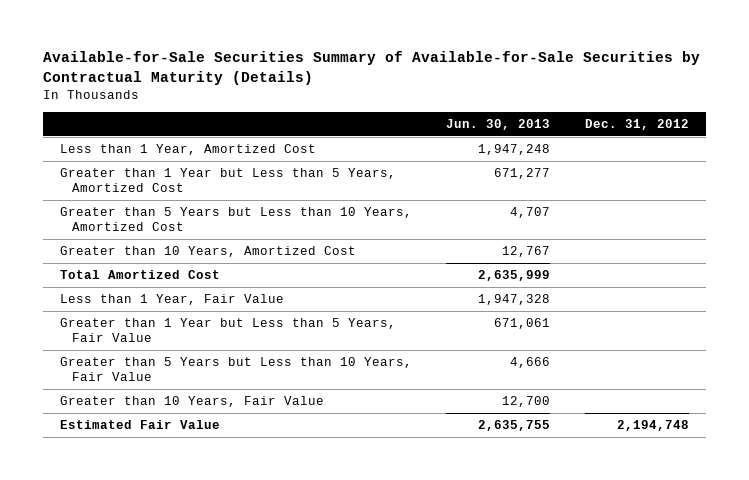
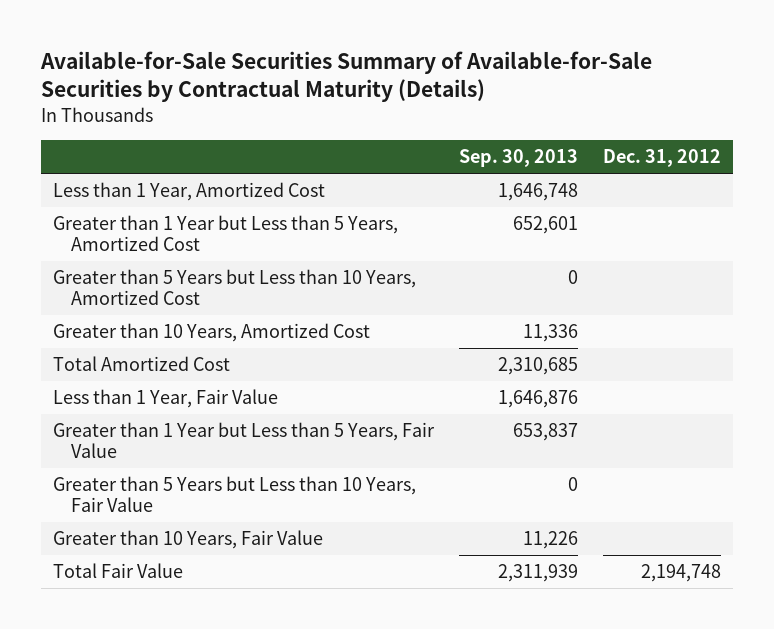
- | Jun. 30, 2013 | Dec. 31, 2012
+ | Sep. 30, 2013 | Dec. 31, 2012
- Estimated Fair Value | 2,635,755 | 2,194,748
+ Total Fair Value | 2,311,939 | 2,194,748

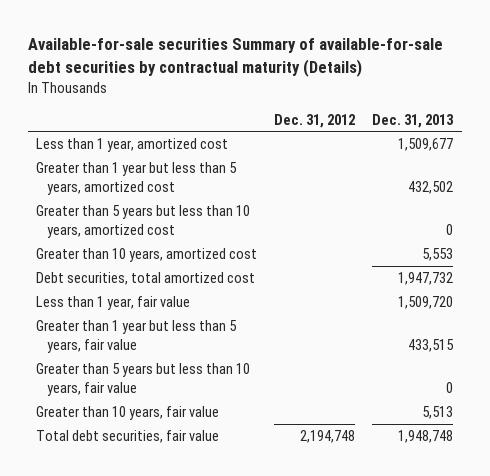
- Available-for-Sale Securities Summary of Available-for-Sale Securities by Contractual Maturity (Details)
+ Available-for-sale securities Summary of available-for-sale debt securities by contractual maturity (Details)
- | Sep. 30, 2013 | Dec. 31, 2012
+ | Dec. 31, 2012 | Dec. 31, 2013
- Less than 1 Year, Amortized Cost | 1,646,748 |
- Greater than 1 Year but Less than 5 Years, Amortized Cost | 652,601 |
- Greater than 5 Years but Less than 10 Years, Amortized Cost | 0 |
- Greater than 10 Years, Amortized Cost | 11,336 |
- Total Amortized Cost | 2,310,685 |
- Less than 1 Year, Fair Value | 1,646,876 |
- Greater than 1 Year but Less than 5 Years, Fair Value | 653,837 |
- Greater than 5 Years but Less than 10 Years, Fair Value | 0 |
- Greater than 10 Years, Fair Value | 11,226 |
- Total Fair Value | 2,311,939 | 2,194,748
+ Less than 1 year, amortized cost | | 1,509,677
+ Greater than 1 year but less than 5 years, amortized cost | | 432,502
+ Greater than 5 years but less than 10 years, amortized cost | | 0
+ Greater than 10 years, amortized cost | | 5,553
+ Debt securities, total amortized cost | | 1,947,732
+ Less than 1 year, fair value | | 1,509,720
+ Greater than 1 year but less than 5 years, fair value | | 433,515
+ Greater than 5 years but less than 10 years, fair value | | 0
+ Greater than 10 years, fair value | | 5,513
+ Total debt securities, fair value | 2,194,748 | 1,948,748

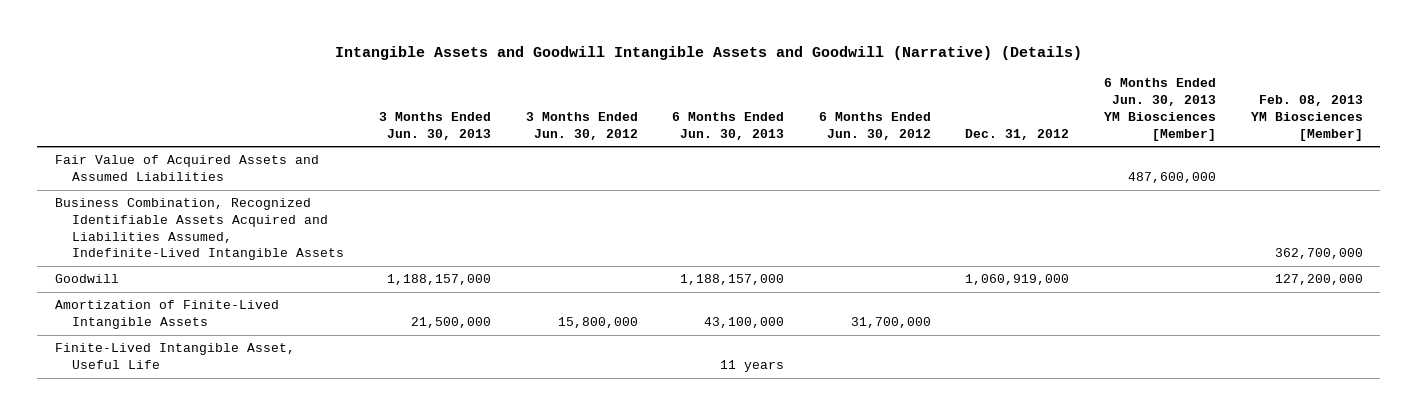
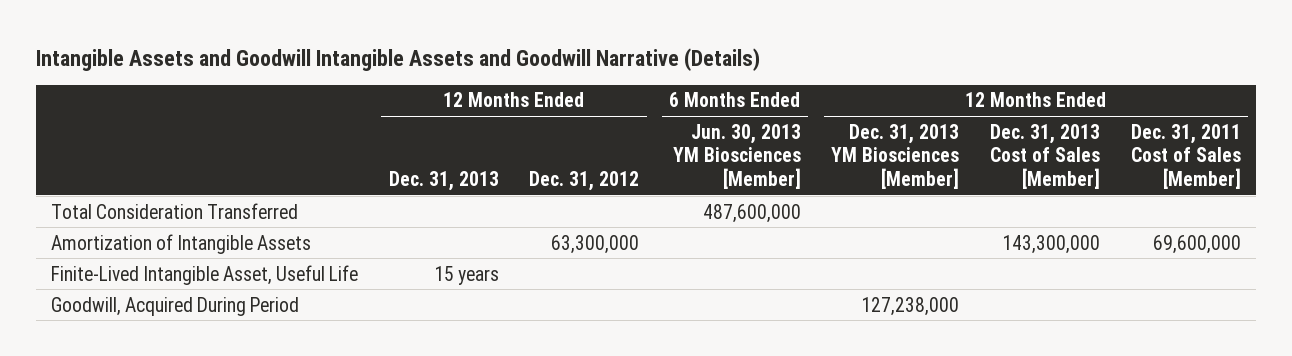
- Intangible Assets and Goodwill Intangible Assets and Goodwill (Narrative) (Details)
+ Intangible Assets and Goodwill Intangible Assets and Goodwill Narrative (Details)
- | 3 Months Ended Jun. 30, 2013 | 3 Months Ended Jun. 30, 2012 | 6 Months Ended Jun. 30, 2013 | 6 Months Ended Jun. 30, 2012 | Dec. 31, 2012 | 6 Months Ended Jun. 30, 2013 YM Biosciences [Member] | Feb. 08, 2013 YM Biosciences [Member]
+ | 12 Months Ended Dec. 31, 2013 | 12 Months Ended Dec. 31, 2012 | 6 Months Ended Jun. 30, 2013 YM Biosciences [Member] | 12 Months Ended Dec. 31, 2013 YM Biosciences [Member] | 12 Months Ended Dec. 31, 2013 Cost of Sales [Member] | 12 Months Ended Dec. 31, 2011 Cost of Sales [Member]
- Fair Value of Acquired Assets and Assumed Liabilities | | | | | | 487,600,000 |
- Business Combination, Recognized Identifiable Assets Acquired and Liabilities Assumed, Indefinite-Lived Intangible Assets | | | | | | | 362,700,000
- Goodwill | 1,188,157,000 | | 1,188,157,000 | | 1,060,919,000 | | 127,200,000
- Amortization of Finite-Lived Intangible Assets | 21,500,000 | 15,800,000 | 43,100,000 | 31,700,000 | | |
+ Total Consideration Transferred | | | 487,600,000 | | |
+ Amortization of Intangible Assets | | 63,300,000 | | | 143,300,000 | 69,600,000
+ Goodwill, Acquired During Period | | | | 127,238,000 | |

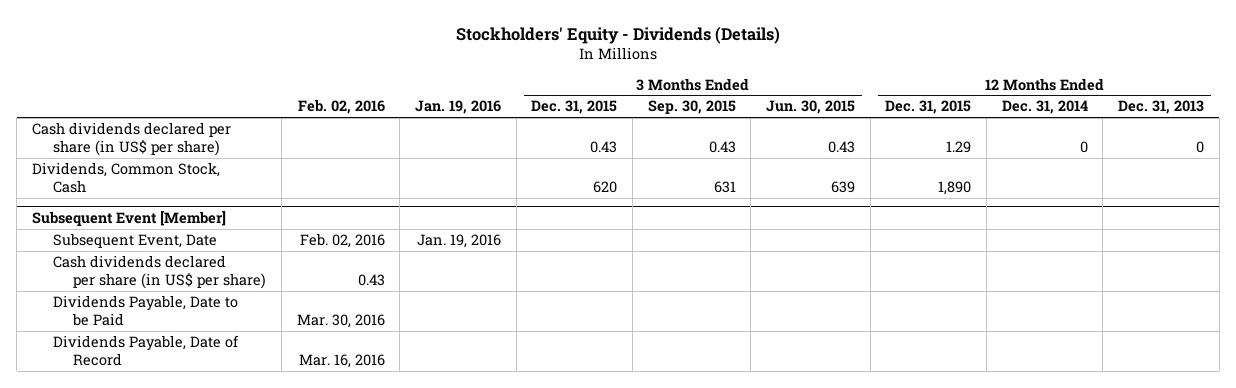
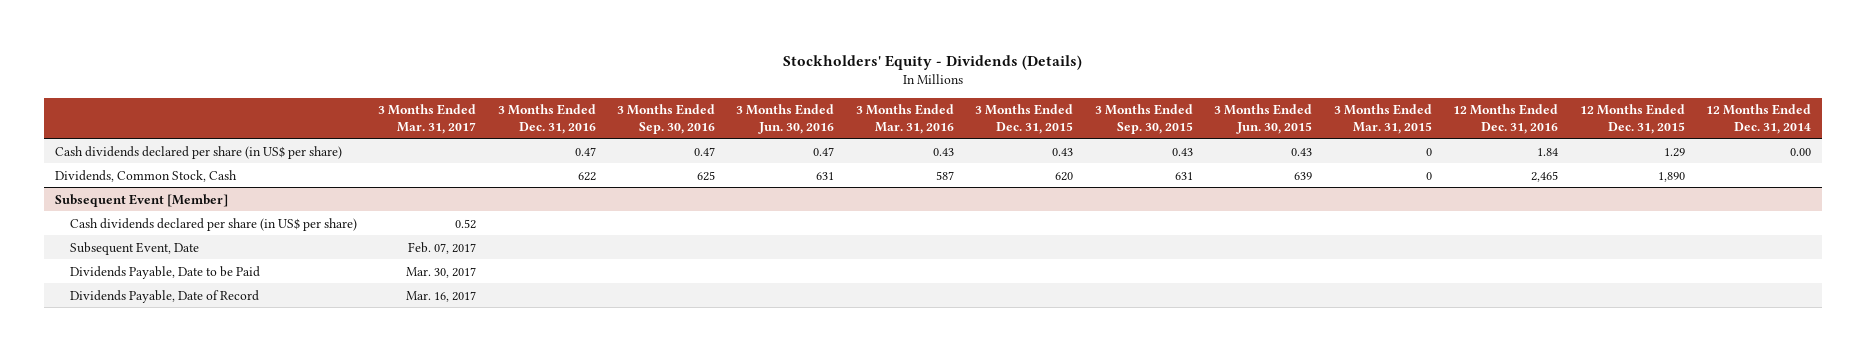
- | Feb. 02, 2016 | Jan. 19, 2016 | 3 Months Ended Dec. 31, 2015 | 3 Months Ended Sep. 30, 2015 | 3 Months Ended Jun. 30, 2015 | 12 Months Ended Dec. 31, 2015 | 12 Months Ended Dec. 31, 2014 | 12 Months Ended Dec. 31, 2013
+ | 3 Months Ended Mar. 31, 2017 | 3 Months Ended Dec. 31, 2016 | 3 Months Ended Sep. 30, 2016 | 3 Months Ended Jun. 30, 2016 | 3 Months Ended Mar. 31, 2016 | 3 Months Ended Dec. 31, 2015 | 3 Months Ended Sep. 30, 2015 | 3 Months Ended Jun. 30, 2015 | 3 Months Ended Mar. 31, 2015 | 12 Months Ended Dec. 31, 2016 | 12 Months Ended Dec. 31, 2015 | 12 Months Ended Dec. 31, 2014
- Cash dividends declared per share (in US$ per share) | | | 0.43 | 0.43 | 0.43 | 1.29 | 0 | 0
+ Cash dividends declared per share (in US$ per share) | | 0.47 | 0.47 | 0.47 | 0.43 | 0.43 | 0.43 | 0.43 | 0 | 1.84 | 1.29 | 0.00
@ Subsequent Event [Member]
moved down: Subsequent Event, Date | Feb. 07, 2017 | | | | | | | | | | |

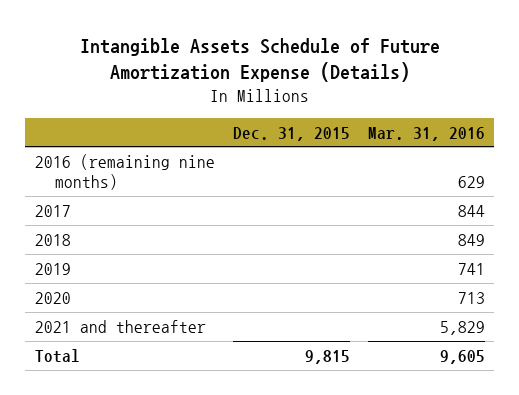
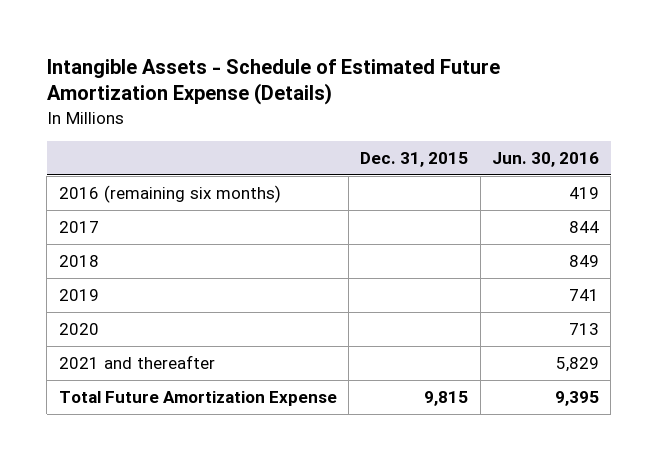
- Intangible Assets Schedule of Future Amortization Expense (Details)
+ Intangible Assets - Schedule of Estimated Future Amortization Expense (Details)
- | Dec. 31, 2015 | Mar. 31, 2016
+ | Dec. 31, 2015 | Jun. 30, 2016
- 2016 (remaining nine months) | | 629
+ 2016 (remaining six months) | | 419
- Total | 9,815 | 9,605
+ Total Future Amortization Expense | 9,815 | 9,395

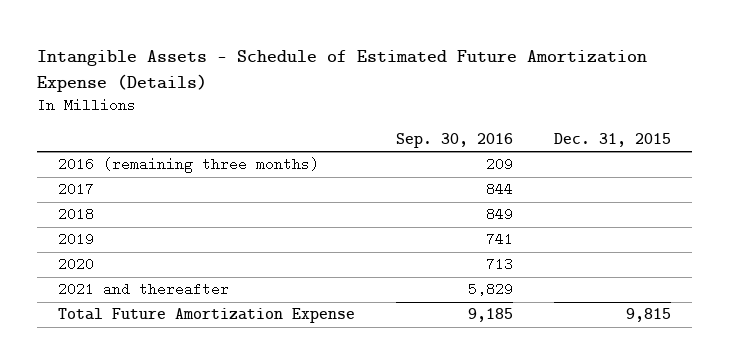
- | Dec. 31, 2015 | Jun. 30, 2016
+ | Sep. 30, 2016 | Dec. 31, 2015
- 2016 (remaining six months) | | 419
+ 2016 (remaining three months) | 209 |

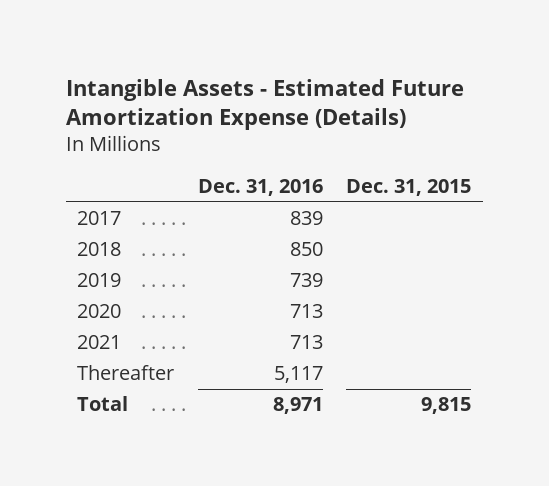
- Intangible Assets - Schedule of Estimated Future Amortization Expense (Details)
+ Intangible Assets - Estimated Future Amortization Expense (Details)
- | Sep. 30, 2016 | Dec. 31, 2015
+ | Dec. 31, 2016 | Dec. 31, 2015
- 2016 (remaining three months) | 209 |
- 2021 and thereafter | 5,829 |
- Total Future Amortization Expense | 9,185 | 9,815
+ 2021 | 713 |
+ Thereafter | 5,117 |
+ Total | 8,971 | 9,815

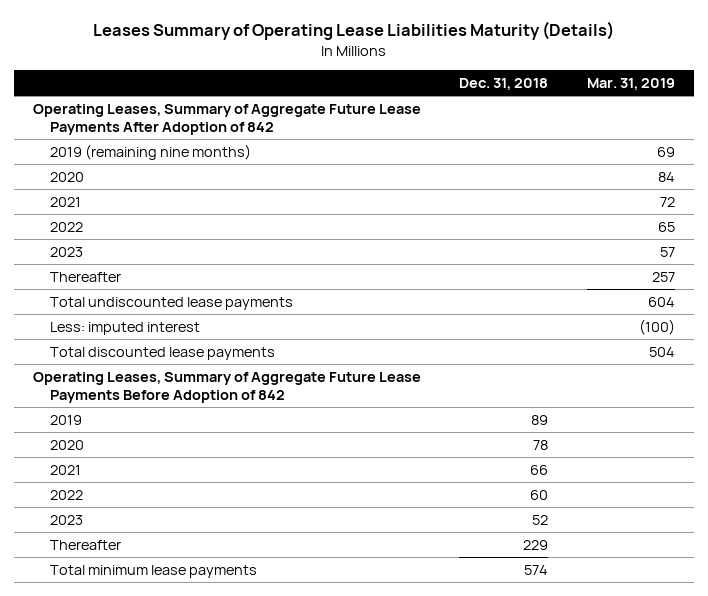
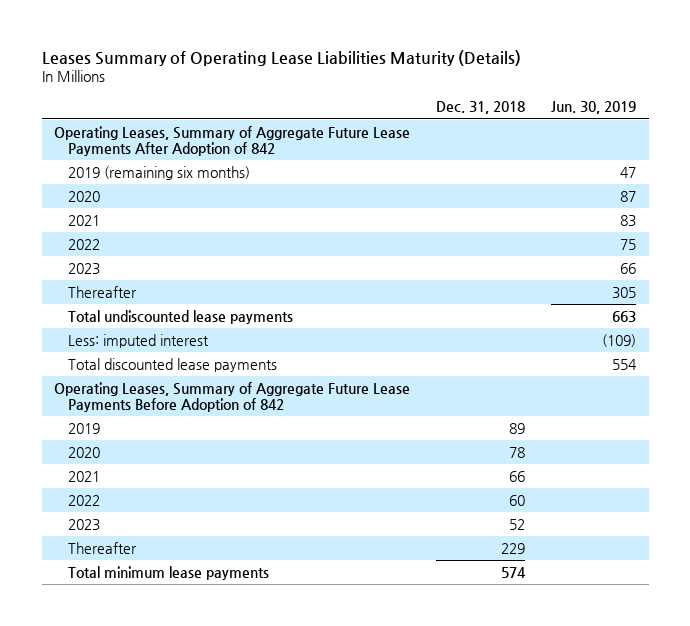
- | Dec. 31, 2018 | Mar. 31, 2019
+ | Dec. 31, 2018 | Jun. 30, 2019
- 2019 (remaining nine months) | | 69
+ 2019 (remaining six months) | | 47

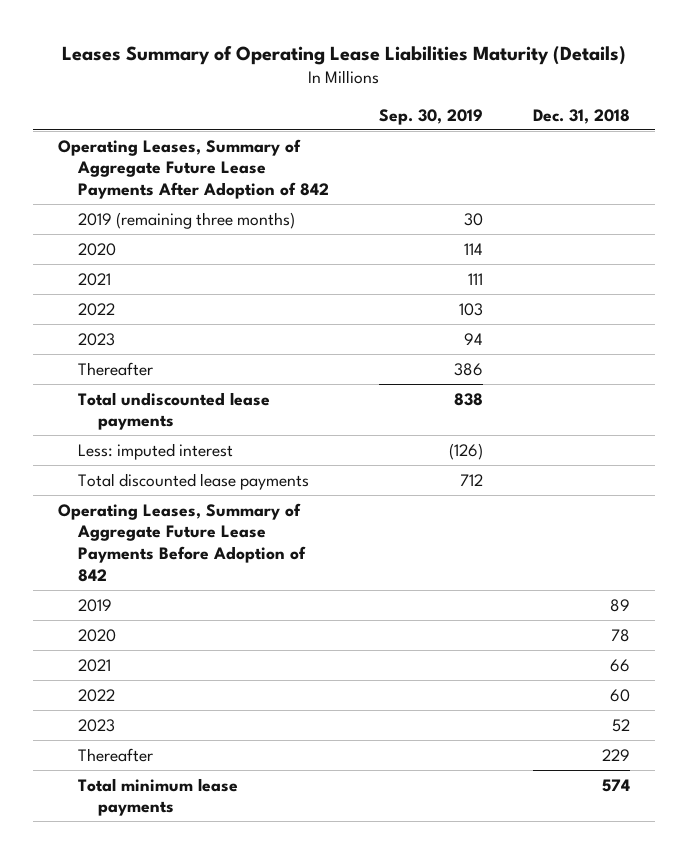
- | Dec. 31, 2018 | Jun. 30, 2019
+ | Sep. 30, 2019 | Dec. 31, 2018
- 2019 (remaining six months) | | 47
+ 2019 (remaining three months) | 30 |

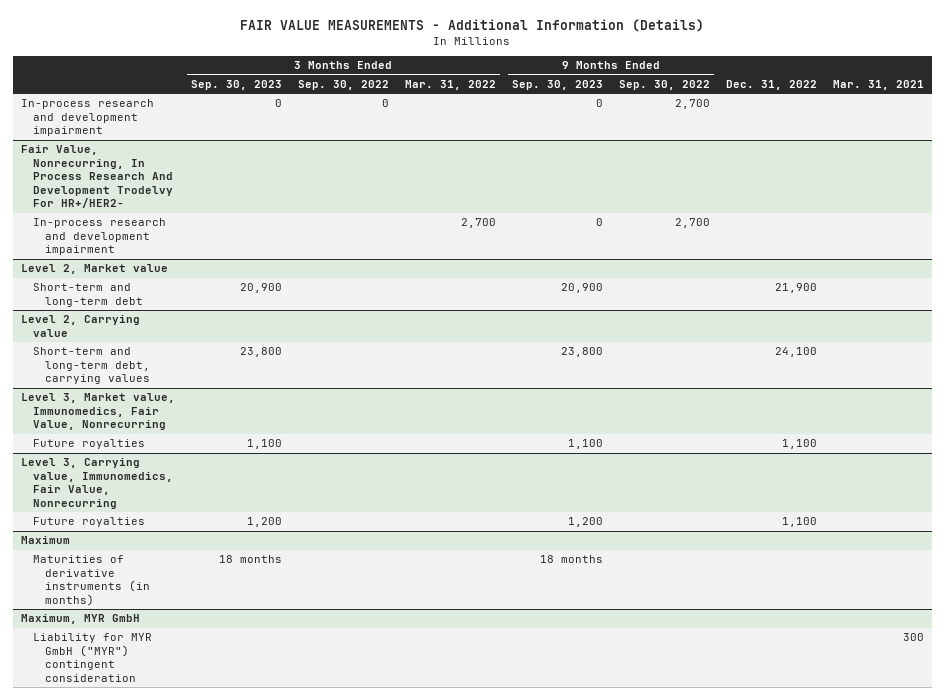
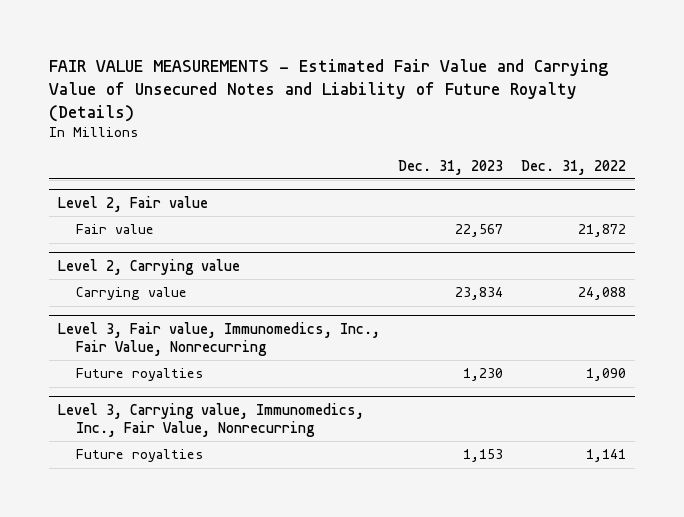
- FAIR VALUE MEASUREMENTS - Additional Information (Details)
+ FAIR VALUE MEASUREMENTS - Estimated Fair Value and Carrying Value of Unsecured Notes and Liability of Future Royalty (Details)
- | 3 Months Ended Sep. 30, 2023 | 3 Months Ended Sep. 30, 2022 | 3 Months Ended Mar. 31, 2022 | 9 Months Ended Sep. 30, 2023 | 9 Months Ended Sep. 30, 2022 | Dec. 31, 2022 | Mar. 31, 2021
+ | Dec. 31, 2023 | Dec. 31, 2022
- In-process research and development impairment | 0 | 0 | | 0 | 2,700 | |
- Fair Value, Nonrecurring, In Process Research And Development Trodelvy For HR+/HER2-
- In-process research and development impairment | | | 2,700 | 0 | 2,700 | |
- Level 2, Market value
- Short-term and long-term debt | 20,900 | | | 20,900 | | 21,900 |
+ Level 2, Fair value
+ Fair value | 22,567 | 21,872
@ Level 2, Carrying value
- Short-term and long-term debt, carrying values | 23,800 | | | 23,800 | | 24,100 |
- Level 3, Market value, Immunomedics, Fair Value, Nonrecurring
- Future royalties | 1,100 | | | 1,100 | | 1,100 |
- Level 3, Carrying value, Immunomedics, Fair Value, Nonrecurring
- Future royalties | 1,200 | | | 1,200 | | 1,100 |
- Maximum
- Maturities of derivative instruments (in months) | 18 months | | | 18 months | | |
- Maximum, MYR GmbH
- Liability for MYR GmbH ("MYR") contingent consideration | | | | | | | 300
@ Level 2, Carrying value
+ Carrying value | 23,834 | 24,088
+ Level 3, Fair value, Immunomedics, Inc., Fair Value, Nonrecurring
+ Future royalties | 1,230 | 1,090
+ Level 3, Carrying value, Immunomedics, Inc., Fair Value, Nonrecurring
+ Future royalties | 1,153 | 1,141

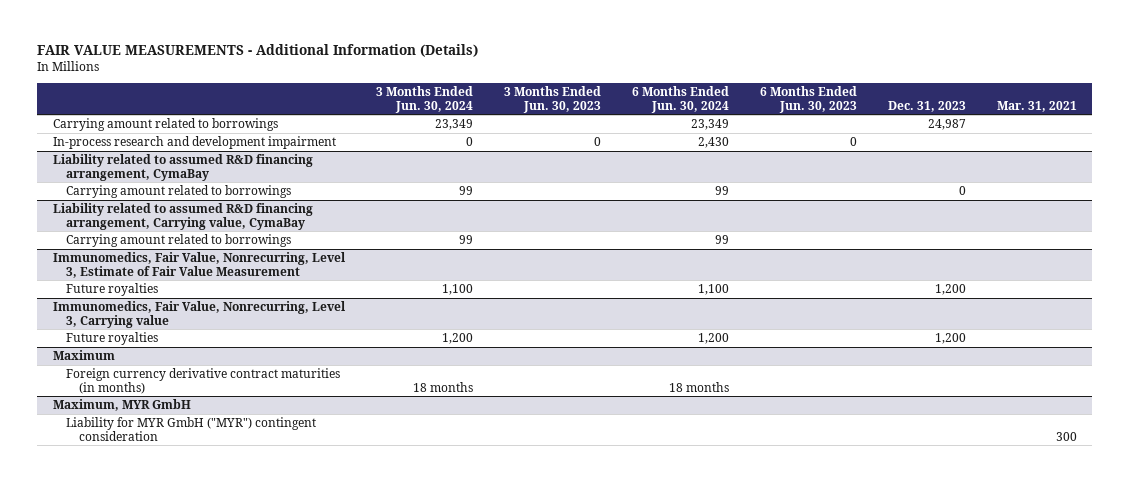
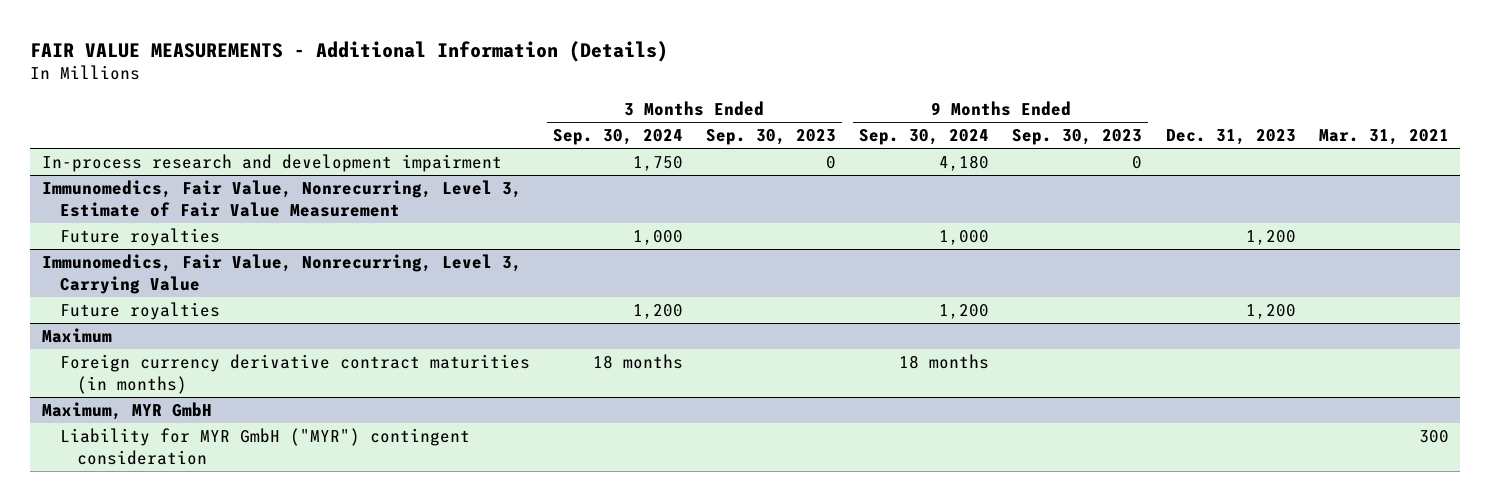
- | 3 Months Ended Jun. 30, 2024 | 3 Months Ended Jun. 30, 2023 | 6 Months Ended Jun. 30, 2024 | 6 Months Ended Jun. 30, 2023 | Dec. 31, 2023 | Mar. 31, 2021
+ | 3 Months Ended Sep. 30, 2024 | 3 Months Ended Sep. 30, 2023 | 9 Months Ended Sep. 30, 2024 | 9 Months Ended Sep. 30, 2023 | Dec. 31, 2023 | Mar. 31, 2021
- Carrying amount related to borrowings | 23,349 | | 23,349 | | 24,987 |
- Liability related to assumed R&D financing arrangement, CymaBay
- Carrying amount related to borrowings | 99 | | 99 | | 0 |
- Liability related to assumed R&D financing arrangement, Carrying value, CymaBay
- Carrying amount related to borrowings | 99 | | 99 | | |
- Immunomedics, Fair Value, Nonrecurring, Level 3, Carrying value
+ Immunomedics, Fair Value, Nonrecurring, Level 3, Carrying Value

